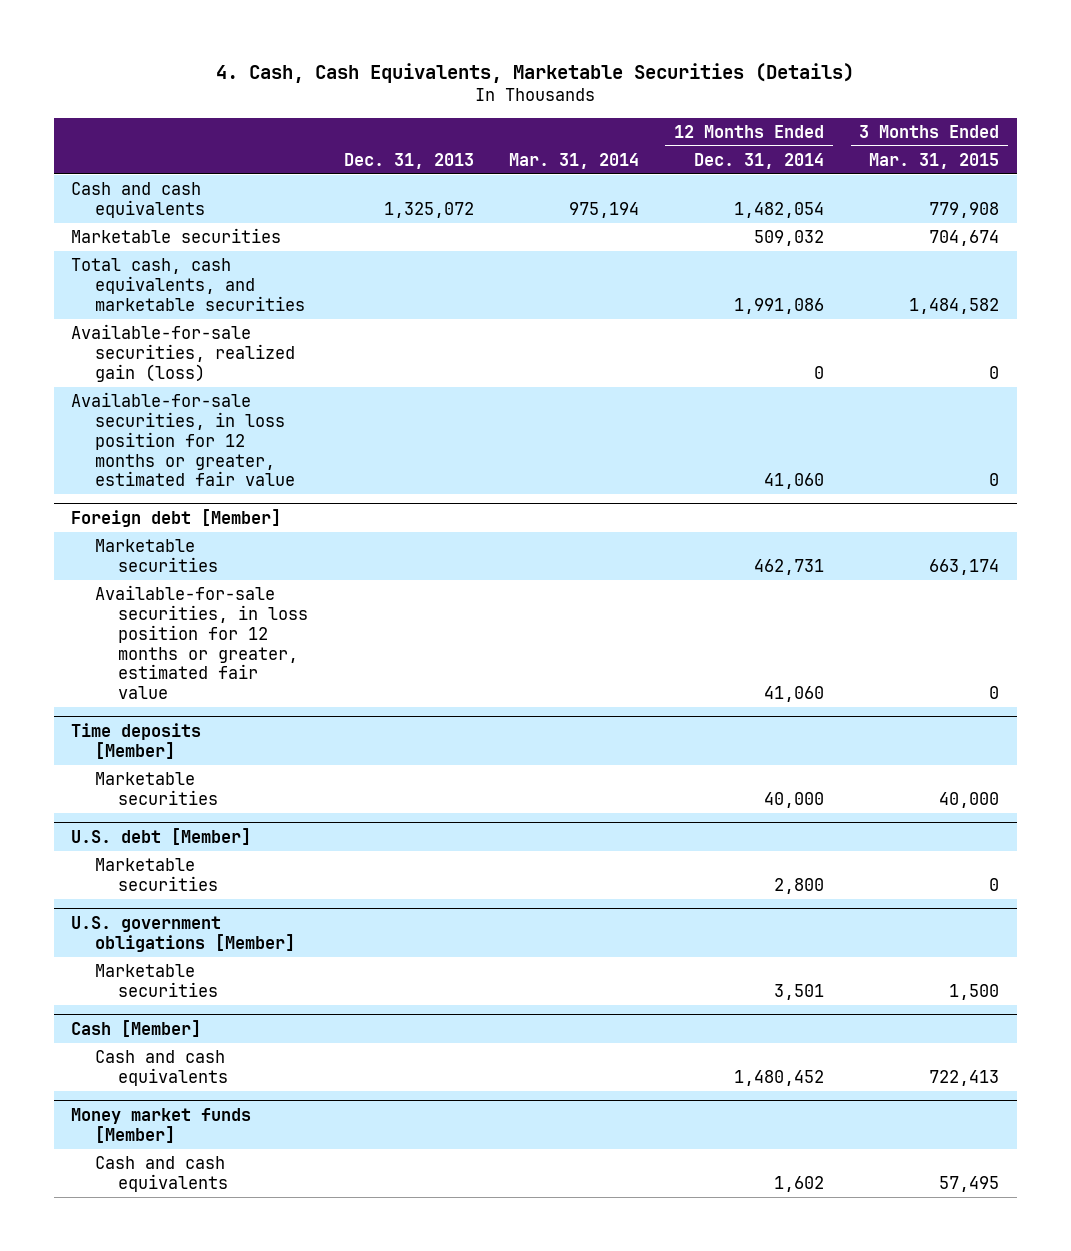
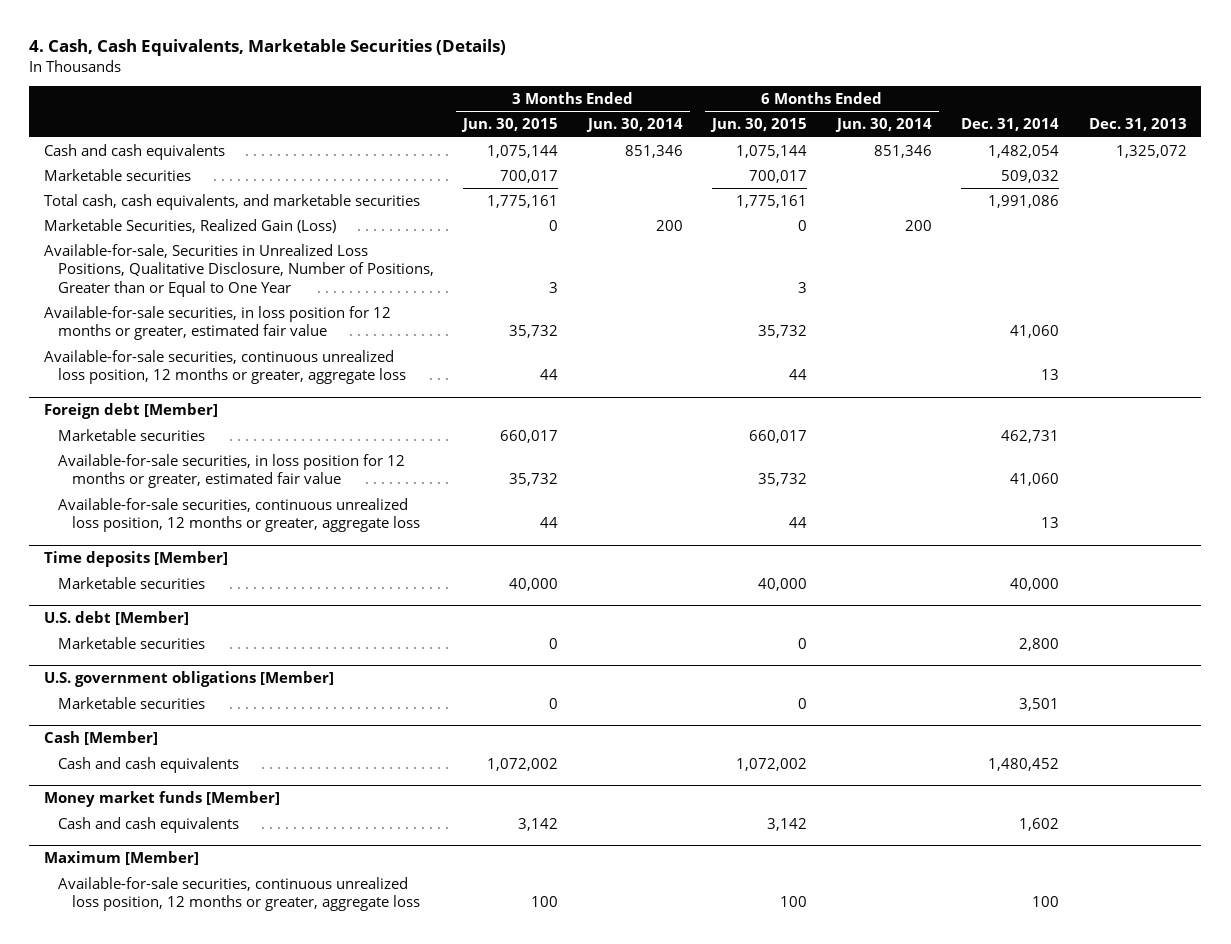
- | Dec. 31, 2013 | Mar. 31, 2014 | 12 Months Ended Dec. 31, 2014 | 3 Months Ended Mar. 31, 2015
+ | 3 Months Ended Jun. 30, 2015 | 3 Months Ended Jun. 30, 2014 | 6 Months Ended Jun. 30, 2015 | 6 Months Ended Jun. 30, 2014 | Dec. 31, 2014 | Dec. 31, 2013
- Available-for-sale securities, realized gain (loss) | | | 0 | 0
+ Marketable Securities, Realized Gain (Loss) | 0 | 200 | 0 | 200 | |
+ Available-for-sale, Securities in Unrealized Loss Positions, Qualitative Disclosure, Number of Positions, Greater than or Equal to One Year | 3 | | 3 | | |
+ Available-for-sale securities, continuous unrealized loss position, 12 months or greater, aggregate loss | 44 | | 44 | | 13 |
@ Foreign debt [Member]
+ Available-for-sale securities, continuous unrealized loss position, 12 months or greater, aggregate loss | 44 | | 44 | | 13 |
+ Maximum [Member]
+ Available-for-sale securities, continuous unrealized loss position, 12 months or greater, aggregate loss | 100 | | 100 | | 100 |

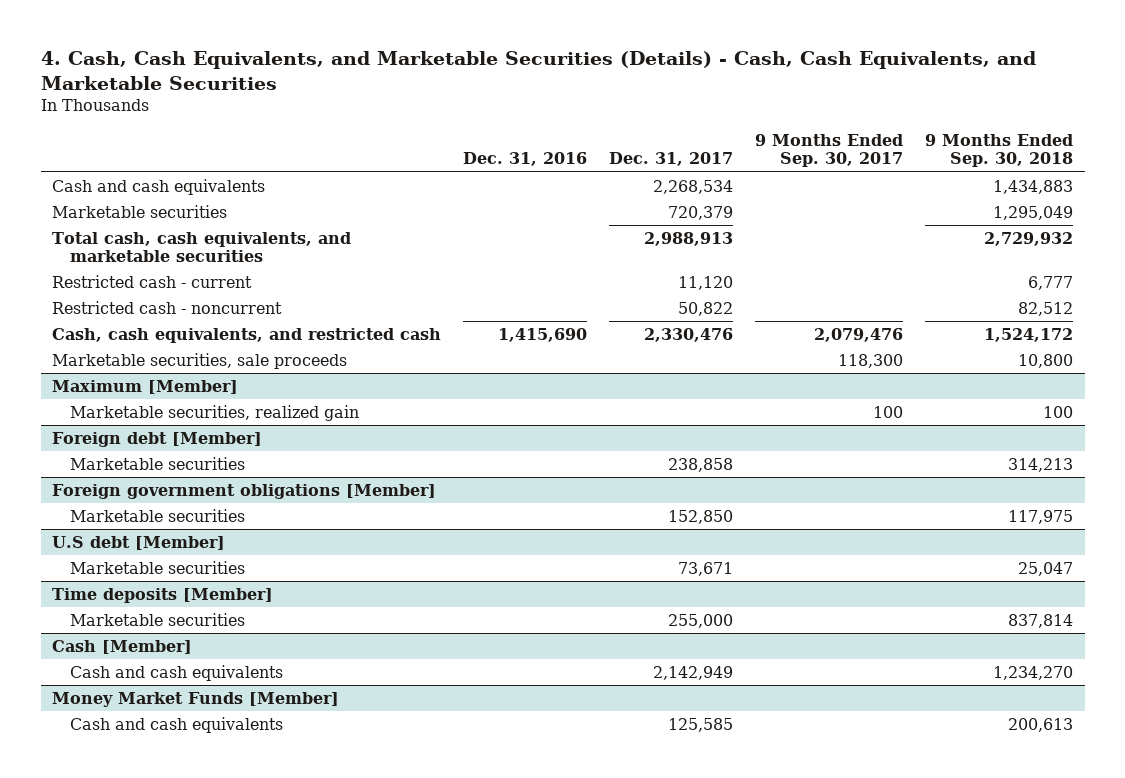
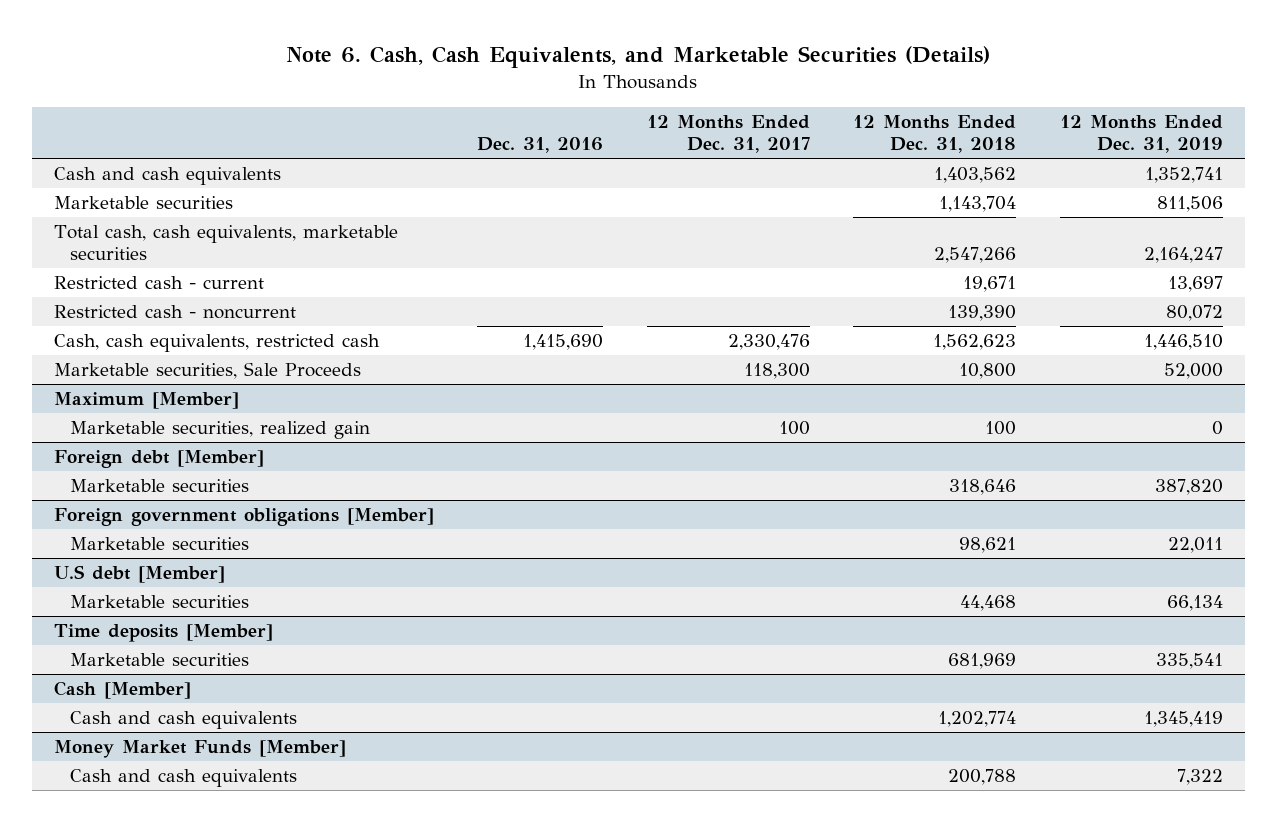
- 4. Cash, Cash Equivalents, and Marketable Securities (Details) - Cash, Cash Equivalents, and Marketable Securities
+ Note 6. Cash, Cash Equivalents, and Marketable Securities (Details)
- | Dec. 31, 2016 | Dec. 31, 2017 | 9 Months Ended Sep. 30, 2017 | 9 Months Ended Sep. 30, 2018
+ | Dec. 31, 2016 | 12 Months Ended Dec. 31, 2017 | 12 Months Ended Dec. 31, 2018 | 12 Months Ended Dec. 31, 2019
- Total cash, cash equivalents, and marketable securities | | 2,988,913 | | 2,729,932
+ Total cash, cash equivalents, marketable securities | | | 2,547,266 | 2,164,247
- Cash, cash equivalents, and restricted cash | 1,415,690 | 2,330,476 | 2,079,476 | 1,524,172
- Marketable securities, sale proceeds | | | 118,300 | 10,800
+ Cash, cash equivalents, restricted cash | 1,415,690 | 2,330,476 | 1,562,623 | 1,446,510
+ Marketable securities, Sale Proceeds | | 118,300 | 10,800 | 52,000

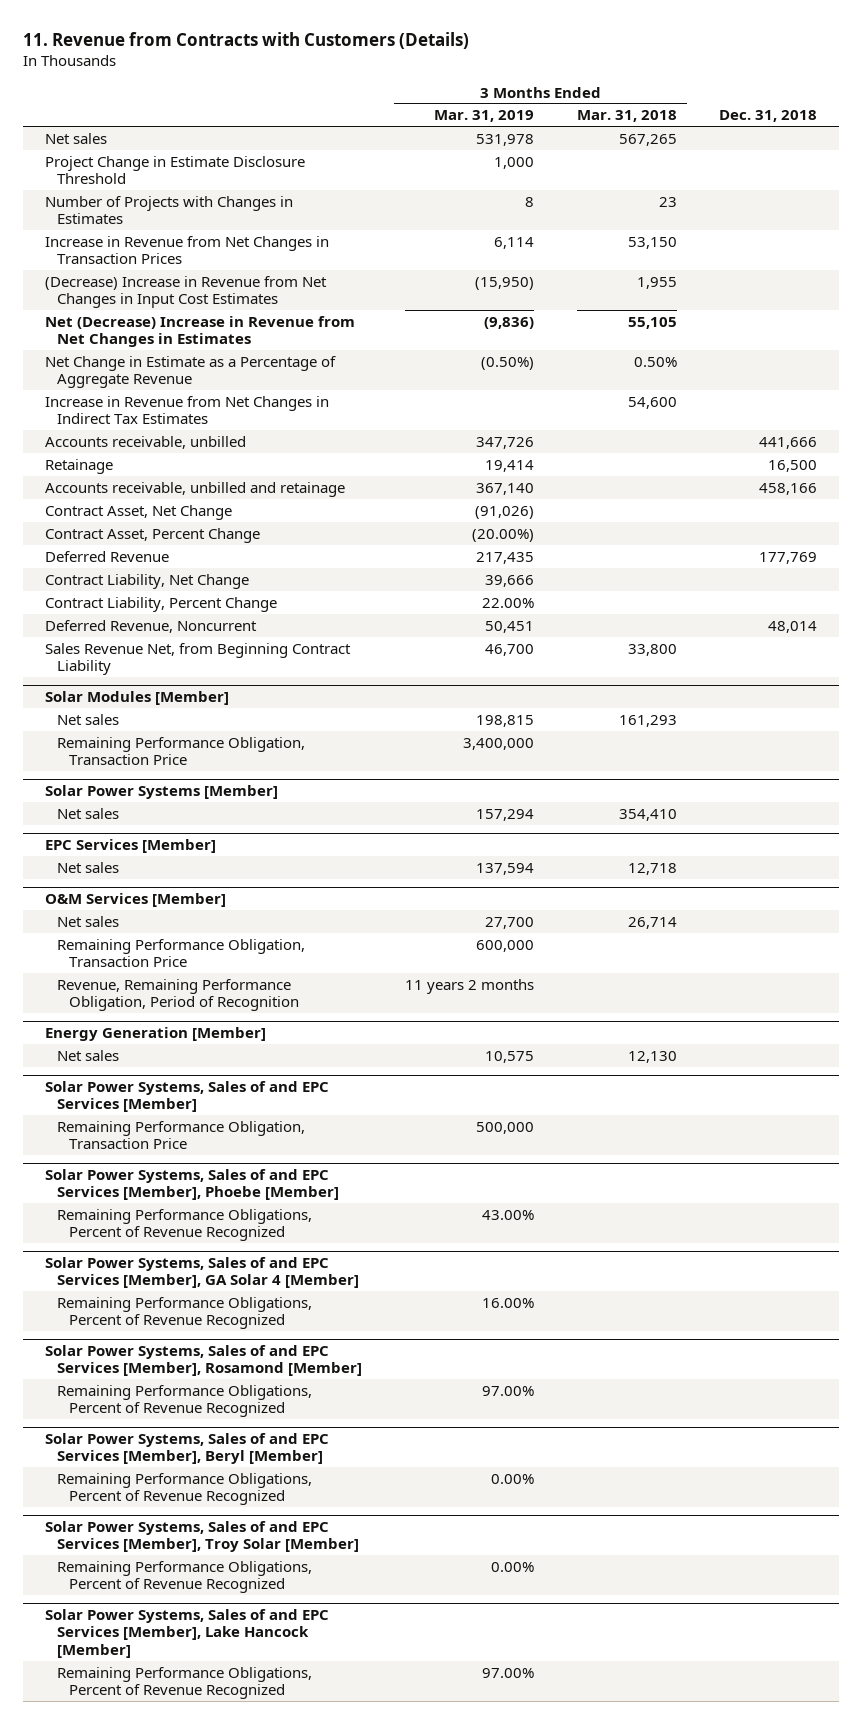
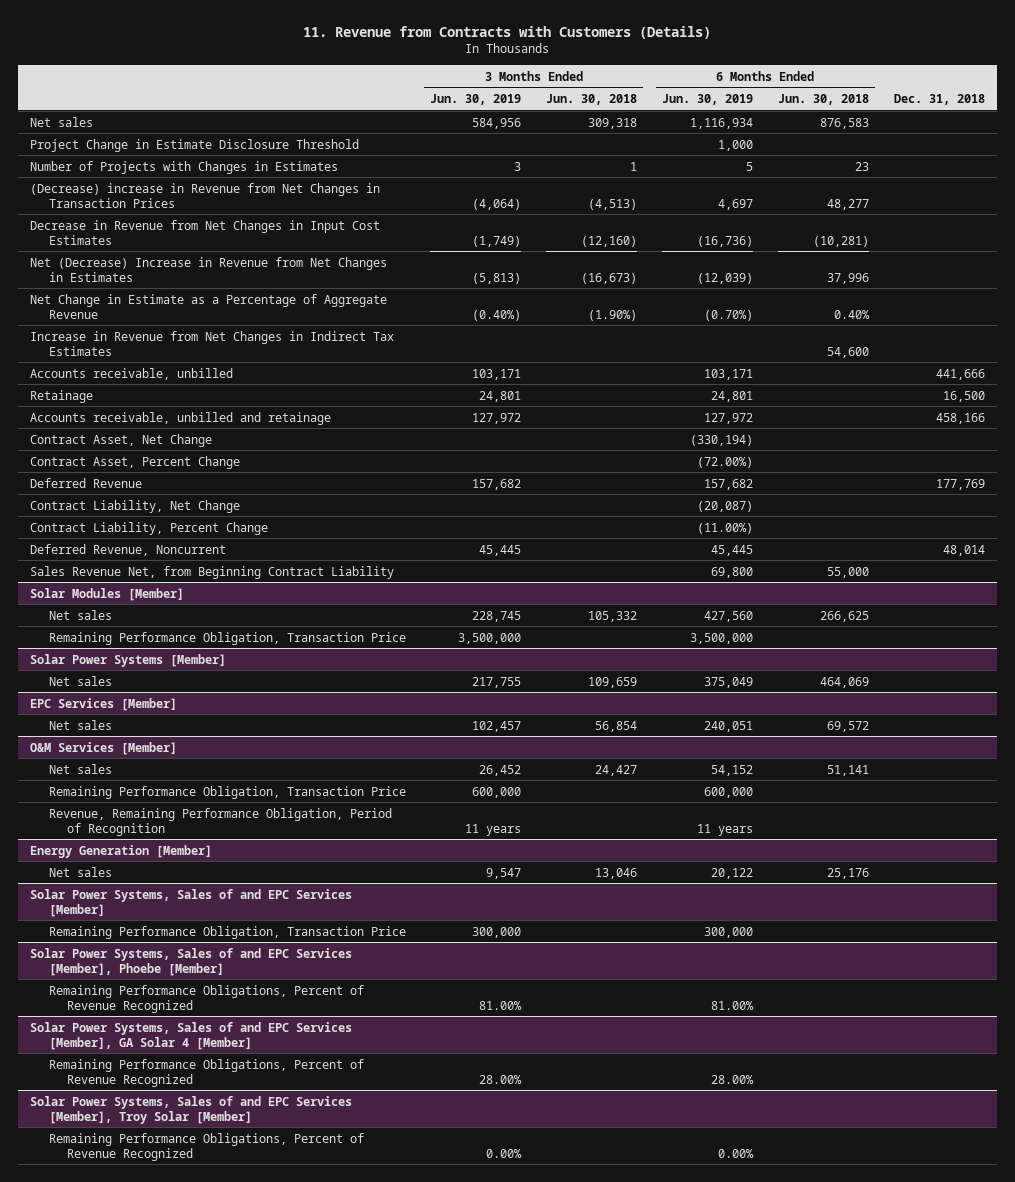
- | 3 Months Ended Mar. 31, 2019 | 3 Months Ended Mar. 31, 2018 | Dec. 31, 2018
+ | 3 Months Ended Jun. 30, 2019 | 3 Months Ended Jun. 30, 2018 | 6 Months Ended Jun. 30, 2019 | 6 Months Ended Jun. 30, 2018 | Dec. 31, 2018
- Increase in Revenue from Net Changes in Transaction Prices | 6,114 | 53,150 |
- (Decrease) Increase in Revenue from Net Changes in Input Cost Estimates | (15,950) | 1,955 |
+ (Decrease) increase in Revenue from Net Changes in Transaction Prices | (4,064) | (4,513) | 4,697 | 48,277 |
+ Decrease in Revenue from Net Changes in Input Cost Estimates | (1,749) | (12,160) | (16,736) | (10,281) |
- Solar Power Systems, Sales of and EPC Services [Member], Rosamond [Member]
- Remaining Performance Obligations, Percent of Revenue Recognized | 97.00% | |
- Solar Power Systems, Sales of and EPC Services [Member], Beryl [Member]
- Remaining Performance Obligations, Percent of Revenue Recognized | 0.00% | |
- Solar Power Systems, Sales of and EPC Services [Member], Lake Hancock [Member]
- Remaining Performance Obligations, Percent of Revenue Recognized | 97.00% | |

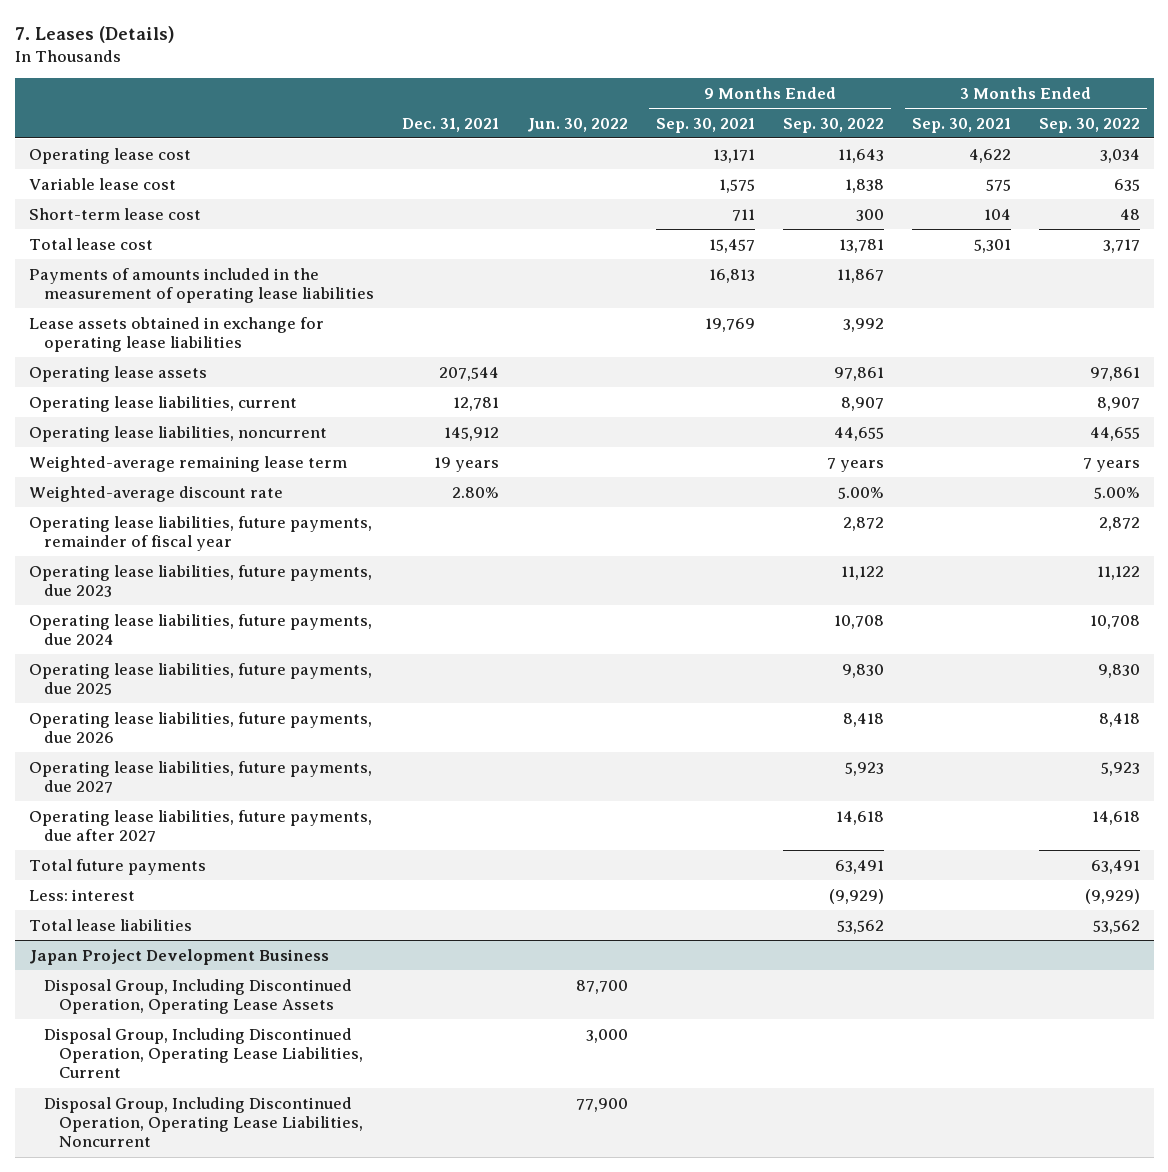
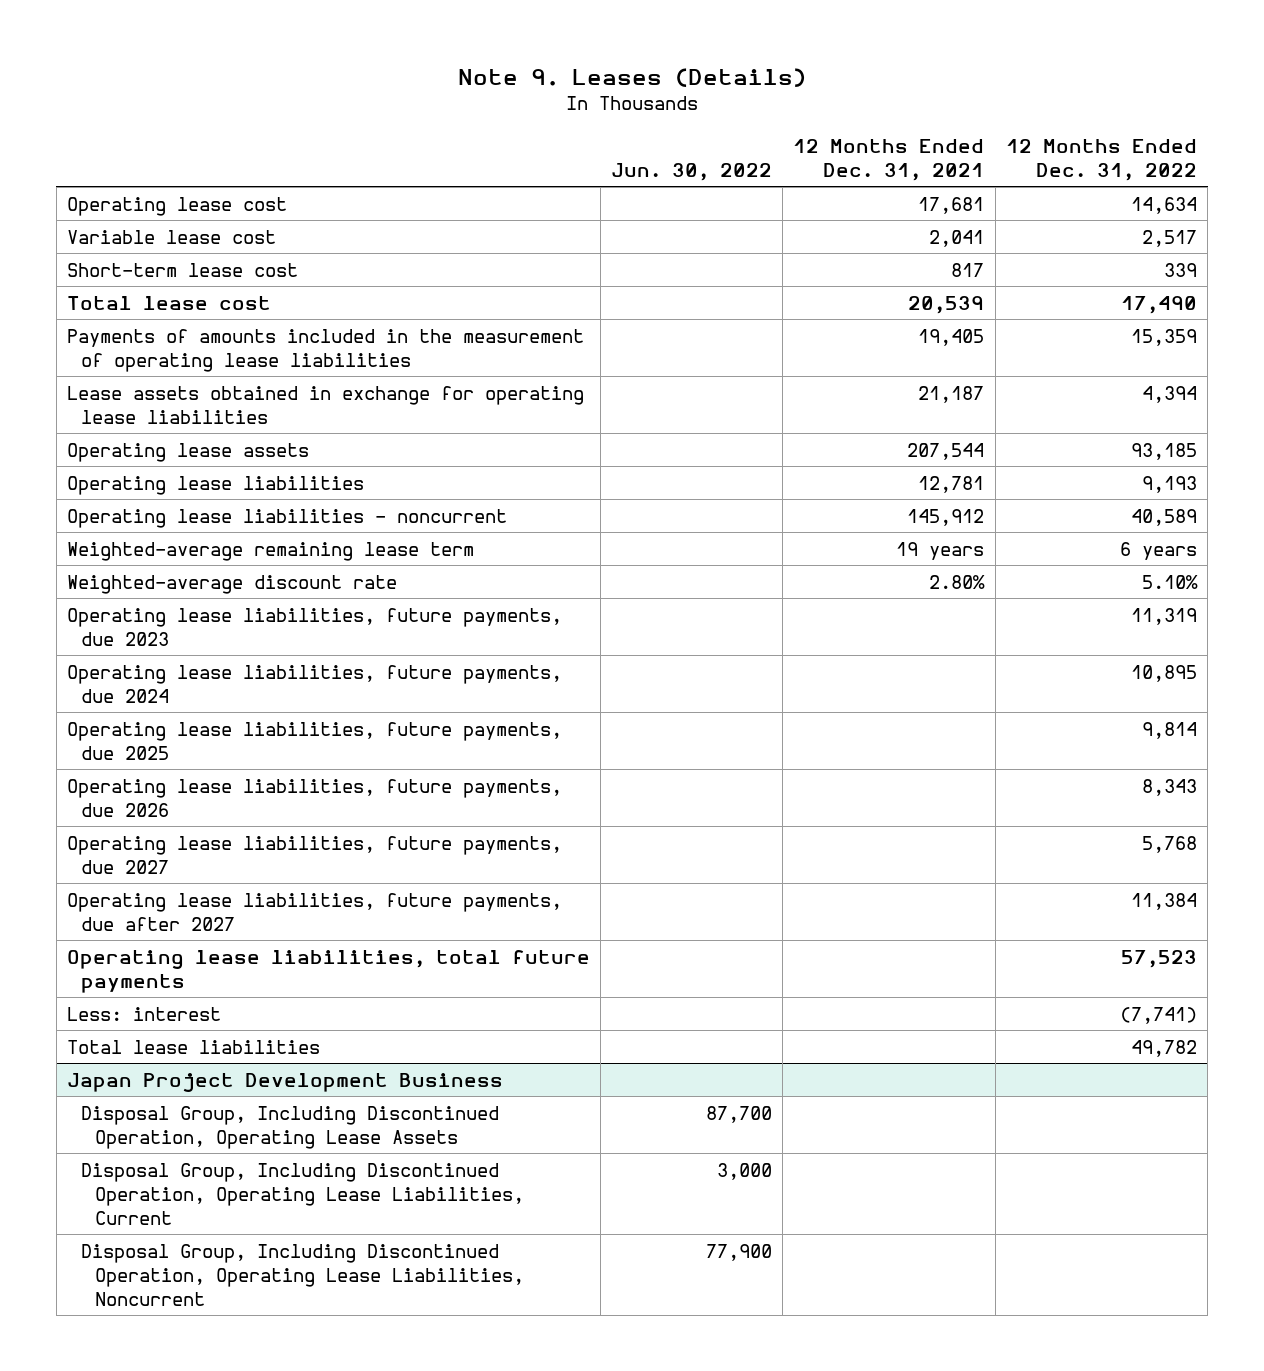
- 7. Leases (Details)
+ Note 9. Leases (Details)
- | Dec. 31, 2021 | Jun. 30, 2022 | 9 Months Ended Sep. 30, 2021 | 9 Months Ended Sep. 30, 2022 | 3 Months Ended Sep. 30, 2021 | 3 Months Ended Sep. 30, 2022
+ | Jun. 30, 2022 | 12 Months Ended Dec. 31, 2021 | 12 Months Ended Dec. 31, 2022
- Operating lease liabilities, current | 12,781 | | | 8,907 | | 8,907
- Operating lease liabilities, noncurrent | 145,912 | | | 44,655 | | 44,655
+ Operating lease liabilities | | 12,781 | 9,193
+ Operating lease liabilities - noncurrent | | 145,912 | 40,589
- Operating lease liabilities, future payments, remainder of fiscal year | | | | 2,872 | | 2,872
- Total future payments | | | | 63,491 | | 63,491
+ Operating lease liabilities, total future payments | | | 57,523

